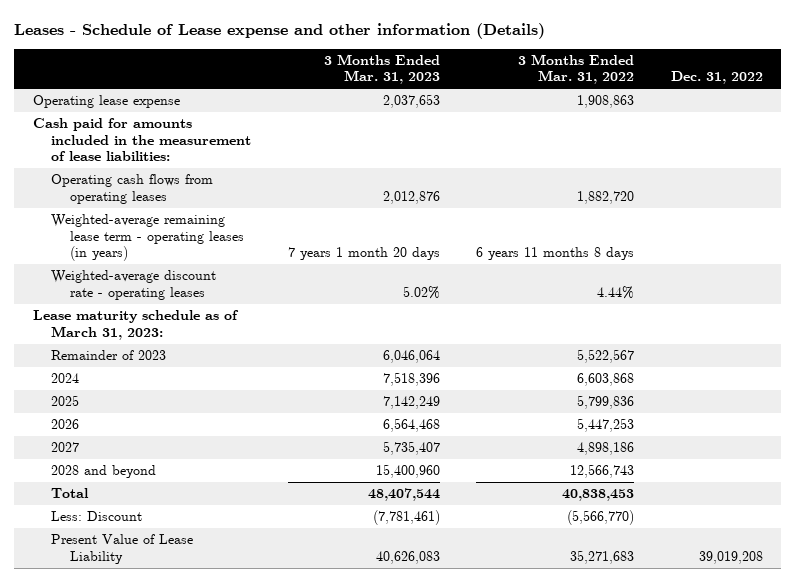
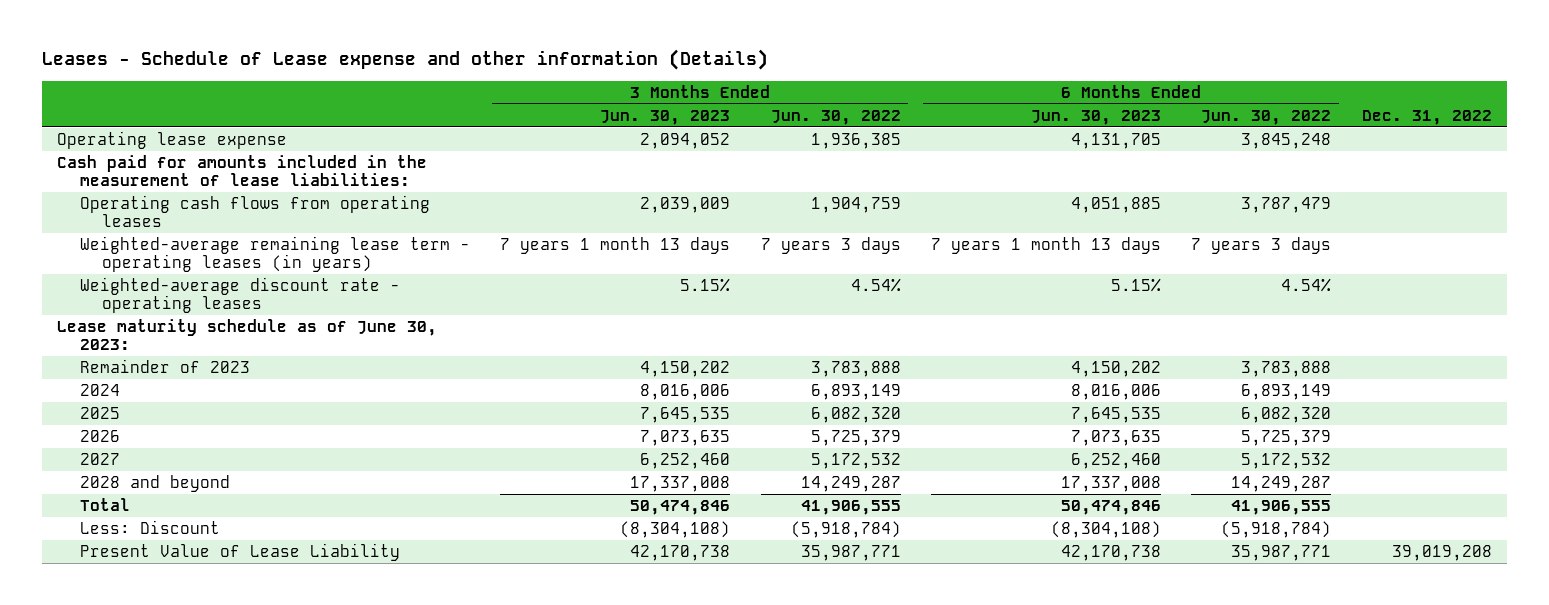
- | 3 Months Ended Mar. 31, 2023 | 3 Months Ended Mar. 31, 2022 | Dec. 31, 2022
+ | 3 Months Ended Jun. 30, 2023 | 3 Months Ended Jun. 30, 2022 | 6 Months Ended Jun. 30, 2023 | 6 Months Ended Jun. 30, 2022 | Dec. 31, 2022
- Lease maturity schedule as of March 31, 2023:
+ Lease maturity schedule as of June 30, 2023:

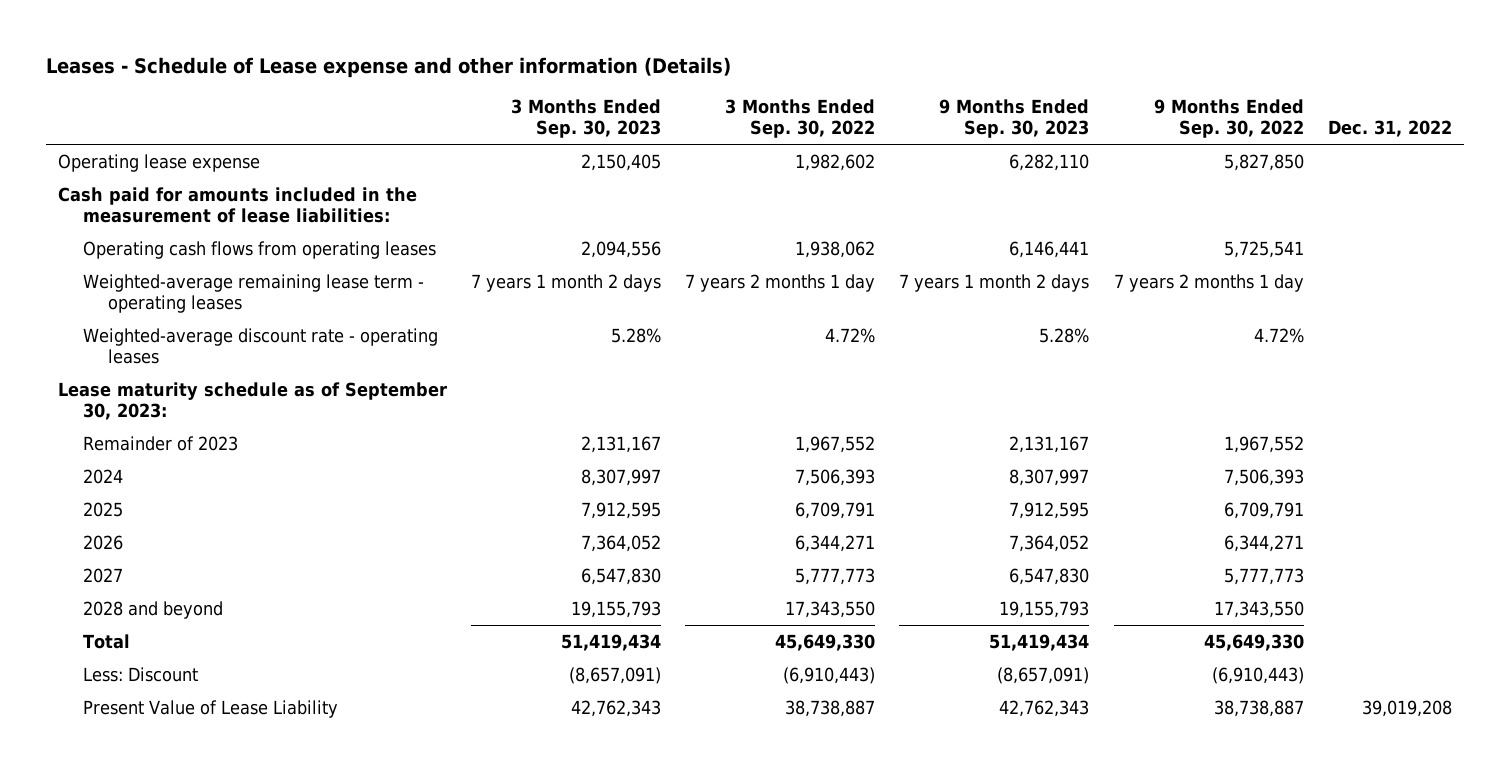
- | 3 Months Ended Jun. 30, 2023 | 3 Months Ended Jun. 30, 2022 | 6 Months Ended Jun. 30, 2023 | 6 Months Ended Jun. 30, 2022 | Dec. 31, 2022
+ | 3 Months Ended Sep. 30, 2023 | 3 Months Ended Sep. 30, 2022 | 9 Months Ended Sep. 30, 2023 | 9 Months Ended Sep. 30, 2022 | Dec. 31, 2022
- Weighted-average remaining lease term - operating leases (in years) | 7 years 1 month 13 days | 7 years 3 days | 7 years 1 month 13 days | 7 years 3 days |
+ Weighted-average remaining lease term - operating leases | 7 years 1 month 2 days | 7 years 2 months 1 day | 7 years 1 month 2 days | 7 years 2 months 1 day |
- Lease maturity schedule as of June 30, 2023:
+ Lease maturity schedule as of September 30, 2023:

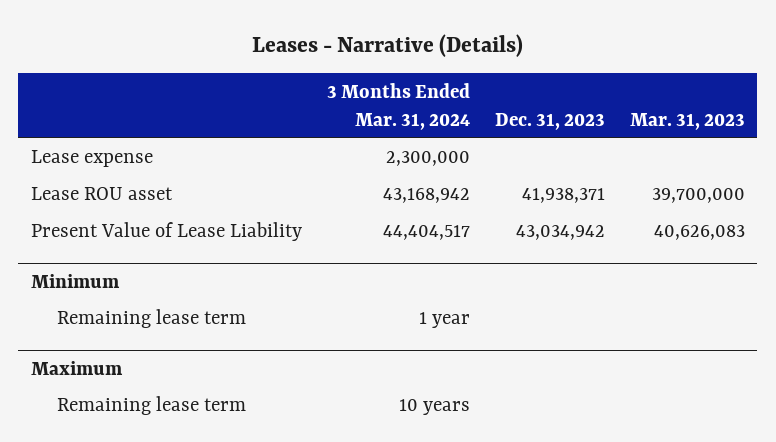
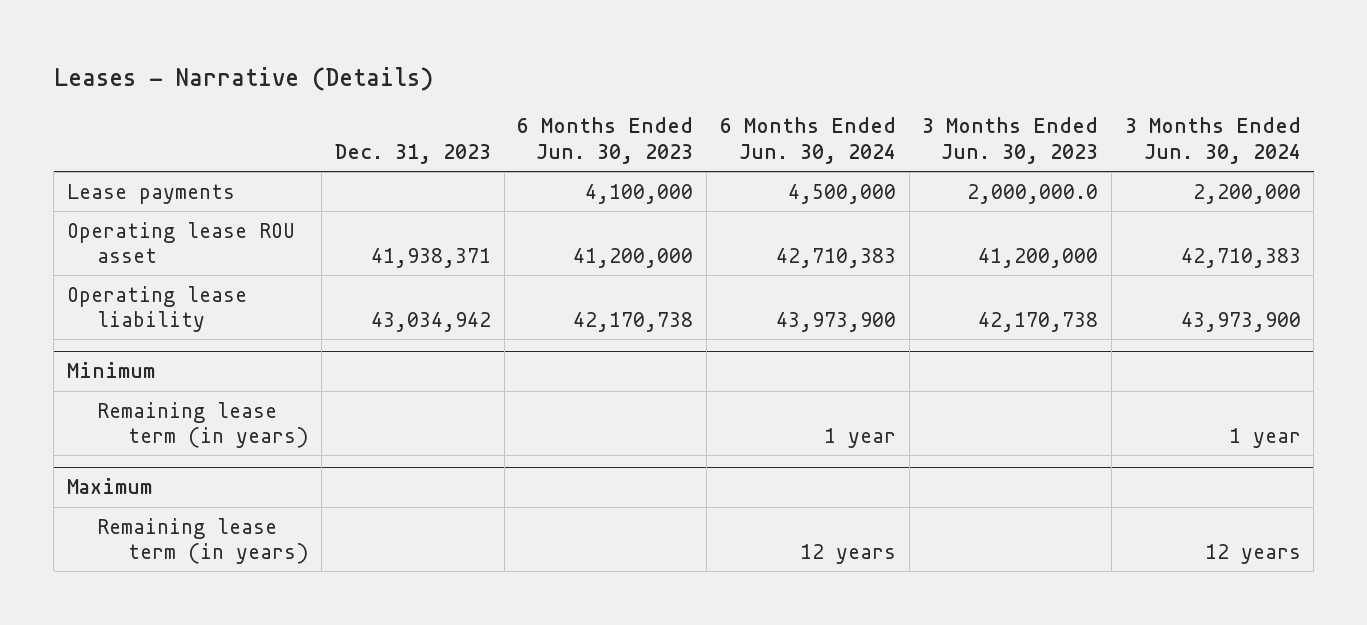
- | 3 Months Ended Mar. 31, 2024 | Dec. 31, 2023 | Mar. 31, 2023
+ | Dec. 31, 2023 | 6 Months Ended Jun. 30, 2023 | 6 Months Ended Jun. 30, 2024 | 3 Months Ended Jun. 30, 2023 | 3 Months Ended Jun. 30, 2024
- Lease expense | 2,300,000 | |
- Lease ROU asset | 43,168,942 | 41,938,371 | 39,700,000
- Present Value of Lease Liability | 44,404,517 | 43,034,942 | 40,626,083
+ Lease payments | | 4,100,000 | 4,500,000 | 2,000,000.0 | 2,200,000
+ Operating lease ROU asset | 41,938,371 | 41,200,000 | 42,710,383 | 41,200,000 | 42,710,383
+ Operating lease liability | 43,034,942 | 42,170,738 | 43,973,900 | 42,170,738 | 43,973,900
@ Minimum
- Remaining lease term | 1 year | |
+ Remaining lease term (in years) | | | 1 year | | 1 year
@ Maximum
- Remaining lease term | 10 years | |
+ Remaining lease term (in years) | | | 12 years | | 12 years

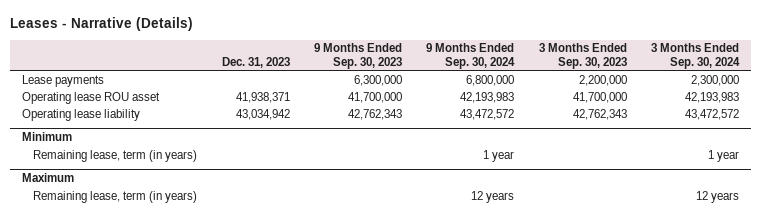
- | Dec. 31, 2023 | 6 Months Ended Jun. 30, 2023 | 6 Months Ended Jun. 30, 2024 | 3 Months Ended Jun. 30, 2023 | 3 Months Ended Jun. 30, 2024
+ | Dec. 31, 2023 | 9 Months Ended Sep. 30, 2023 | 9 Months Ended Sep. 30, 2024 | 3 Months Ended Sep. 30, 2023 | 3 Months Ended Sep. 30, 2024
@ Minimum
- Remaining lease term (in years) | | | 1 year | | 1 year
+ Remaining lease, term (in years) | | | 1 year | | 1 year
@ Maximum
- Remaining lease term (in years) | | | 12 years | | 12 years
+ Remaining lease, term (in years) | | | 12 years | | 12 years

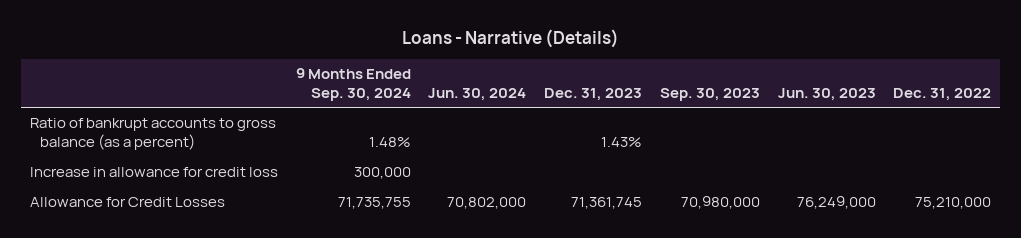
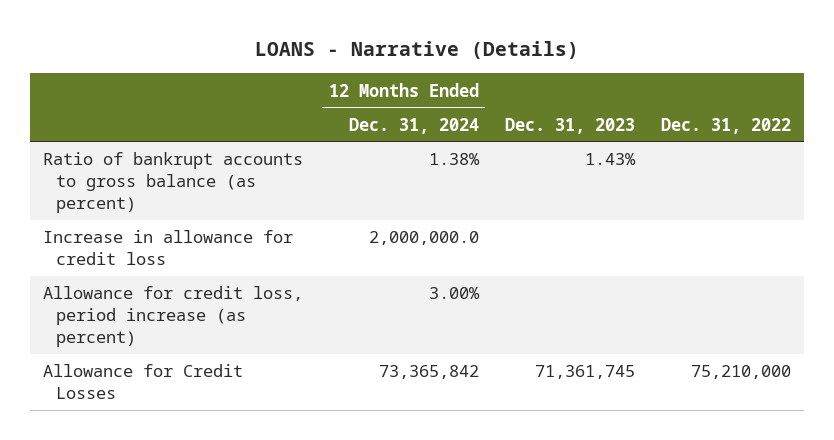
- Loans - Narrative (Details)
+ LOANS - Narrative (Details)
- | 9 Months Ended Sep. 30, 2024 | Jun. 30, 2024 | Dec. 31, 2023 | Sep. 30, 2023 | Jun. 30, 2023 | Dec. 31, 2022
+ | 12 Months Ended Dec. 31, 2024 | Dec. 31, 2023 | Dec. 31, 2022
- Ratio of bankrupt accounts to gross balance (as a percent) | 1.48% | | 1.43% | | |
+ Ratio of bankrupt accounts to gross balance (as percent) | 1.38% | 1.43% |
+ Allowance for credit loss, period increase (as percent) | 3.00% | |

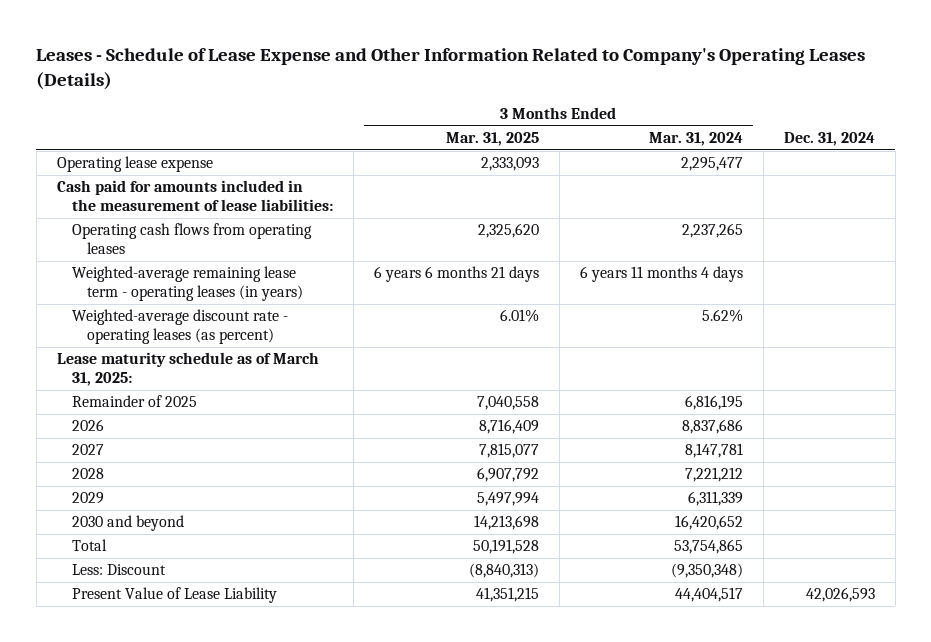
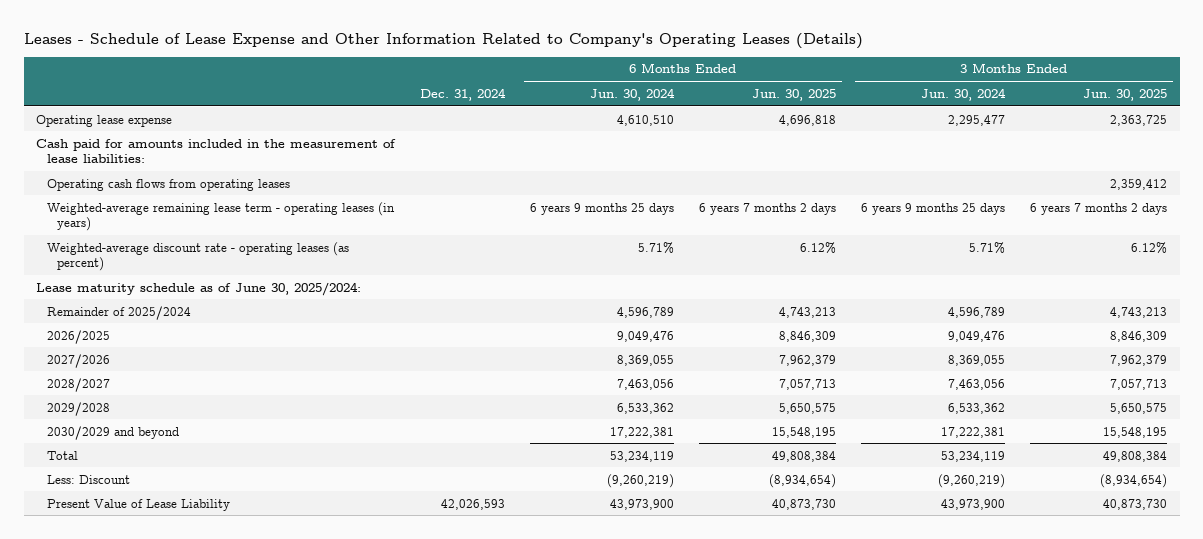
- | 3 Months Ended Mar. 31, 2025 | 3 Months Ended Mar. 31, 2024 | Dec. 31, 2024
+ | Dec. 31, 2024 | 6 Months Ended Jun. 30, 2024 | 6 Months Ended Jun. 30, 2025 | 3 Months Ended Jun. 30, 2024 | 3 Months Ended Jun. 30, 2025
- Lease maturity schedule as of March 31, 2025:
- Remainder of 2025 | 7,040,558 | 6,816,195 |
- 2026 | 8,716,409 | 8,837,686 |
- 2027 | 7,815,077 | 8,147,781 |
- 2028 | 6,907,792 | 7,221,212 |
- 2029 | 5,497,994 | 6,311,339 |
- 2030 and beyond | 14,213,698 | 16,420,652 |
+ Lease maturity schedule as of June 30, 2025/2024:
+ Remainder of 2025/2024 | | 4,596,789 | 4,743,213 | 4,596,789 | 4,743,213
+ 2026/2025 | | 9,049,476 | 8,846,309 | 9,049,476 | 8,846,309
+ 2027/2026 | | 8,369,055 | 7,962,379 | 8,369,055 | 7,962,379
+ 2028/2027 | | 7,463,056 | 7,057,713 | 7,463,056 | 7,057,713
+ 2029/2028 | | 6,533,362 | 5,650,575 | 6,533,362 | 5,650,575
+ 2030/2029 and beyond | | 17,222,381 | 15,548,195 | 17,222,381 | 15,548,195

